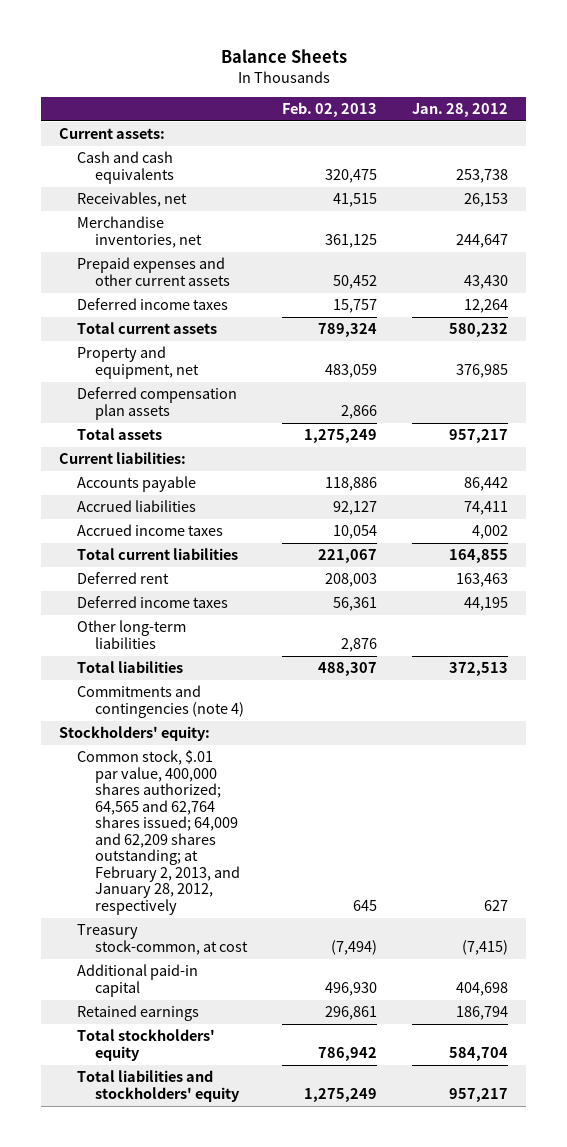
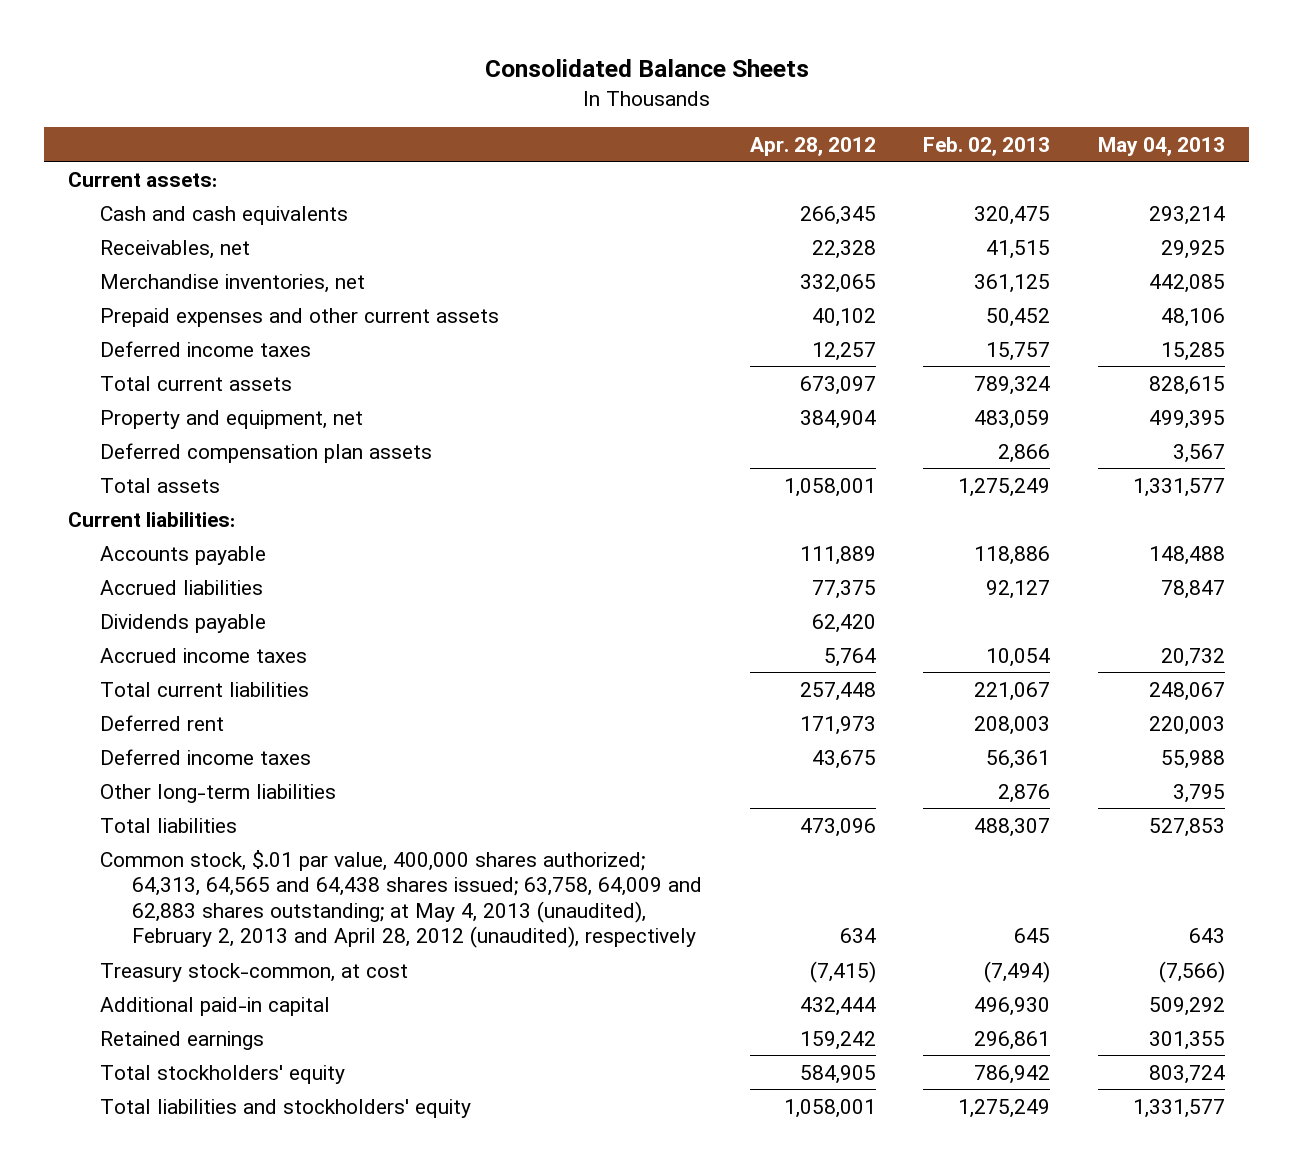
- Balance Sheets
+ Consolidated Balance Sheets
- | Feb. 02, 2013 | Jan. 28, 2012
+ | Apr. 28, 2012 | Feb. 02, 2013 | May 04, 2013
+ Dividends payable | 62,420 | |
- Commitments and contingencies (note 4)
- Stockholders' equity:
- Common stock, $.01 par value, 400,000 shares authorized; 64,565 and 62,764 shares issued; 64,009 and 62,209 shares outstanding; at February 2, 2013, and January 28, 2012, respectively | 645 | 627
+ Common stock, $.01 par value, 400,000 shares authorized; 64,313, 64,565 and 64,438 shares issued; 63,758, 64,009 and 62,883 shares outstanding; at May 4, 2013 (unaudited), February 2, 2013 and April 28, 2012 (unaudited), respectively | 634 | 645 | 643

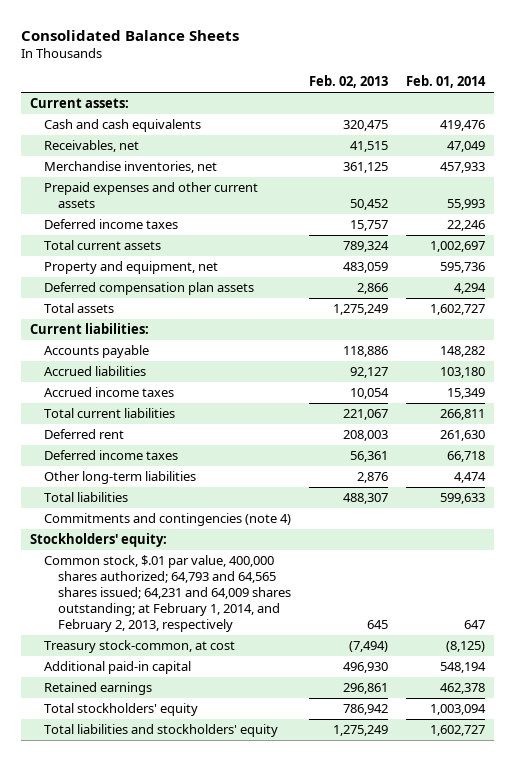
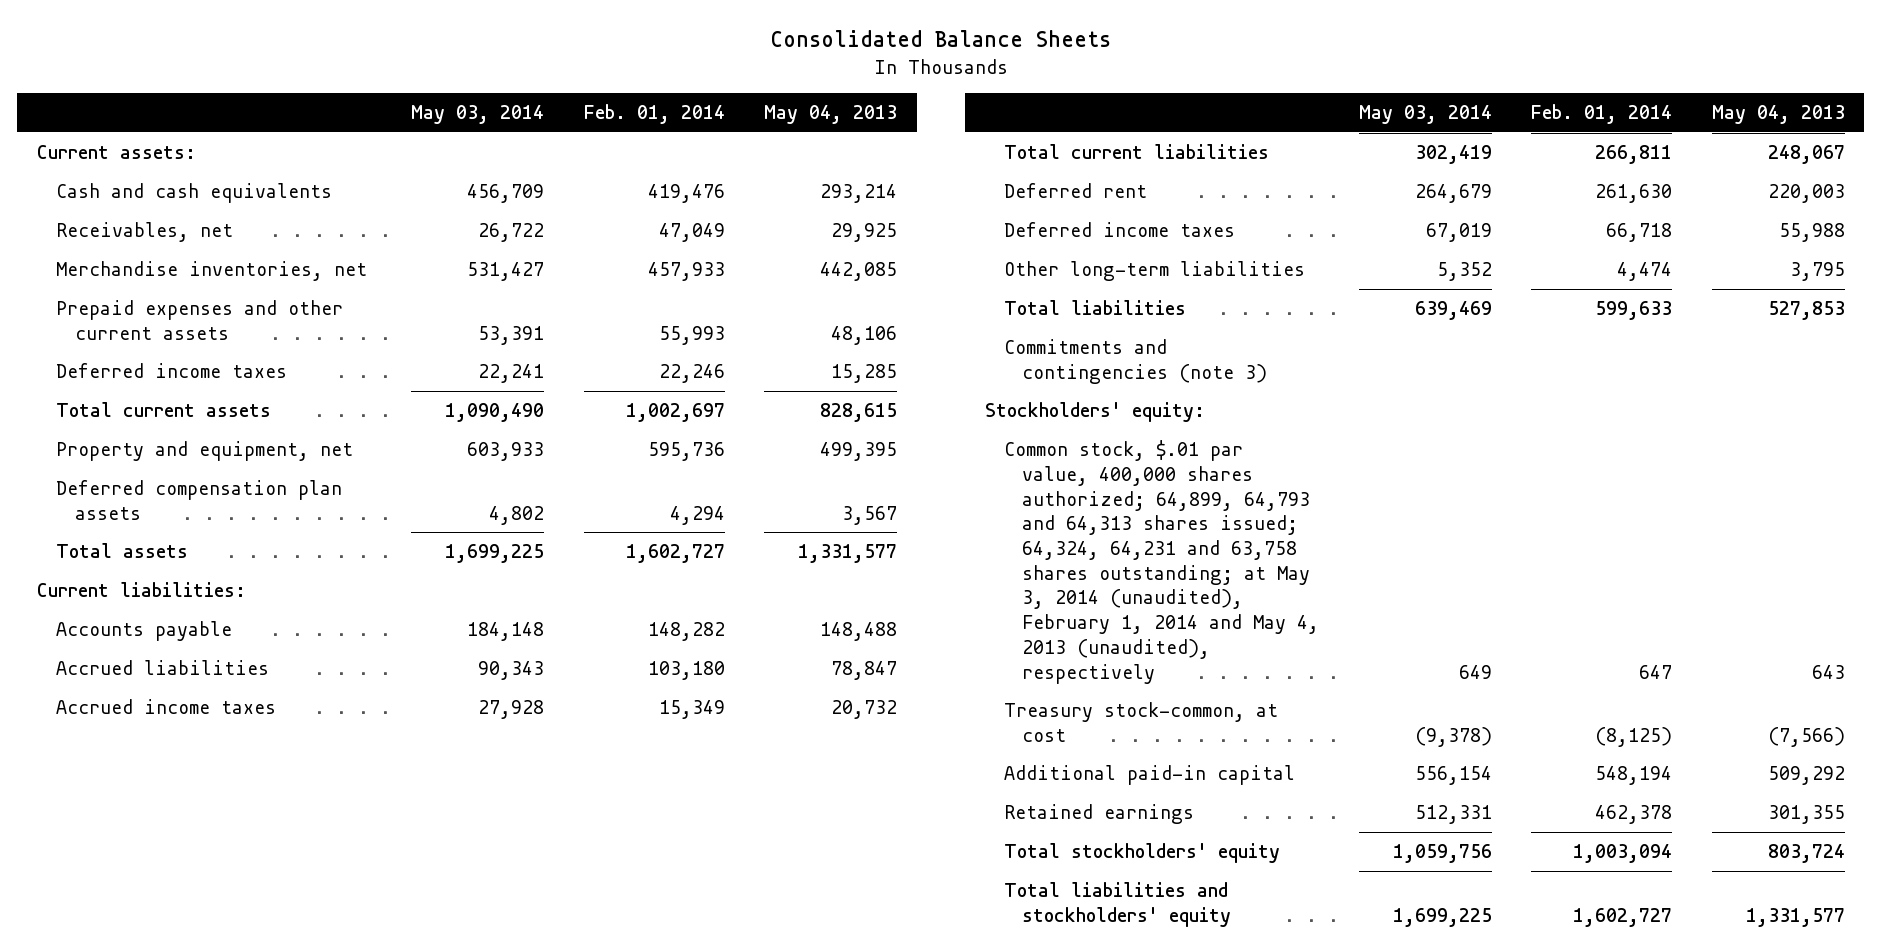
- | Feb. 02, 2013 | Feb. 01, 2014
+ | May 03, 2014 | Feb. 01, 2014 | May 04, 2013
- Commitments and contingencies (note 4)
+ Commitments and contingencies (note 3)
- Common stock, $.01 par value, 400,000 shares authorized; 64,793 and 64,565 shares issued; 64,231 and 64,009 shares outstanding; at February 1, 2014, and February 2, 2013, respectively | 645 | 647
+ Common stock, $.01 par value, 400,000 shares authorized; 64,899, 64,793 and 64,313 shares issued; 64,324, 64,231 and 63,758 shares outstanding; at May 3, 2014 (unaudited), February 1, 2014 and May 4, 2013 (unaudited), respectively | 649 | 647 | 643

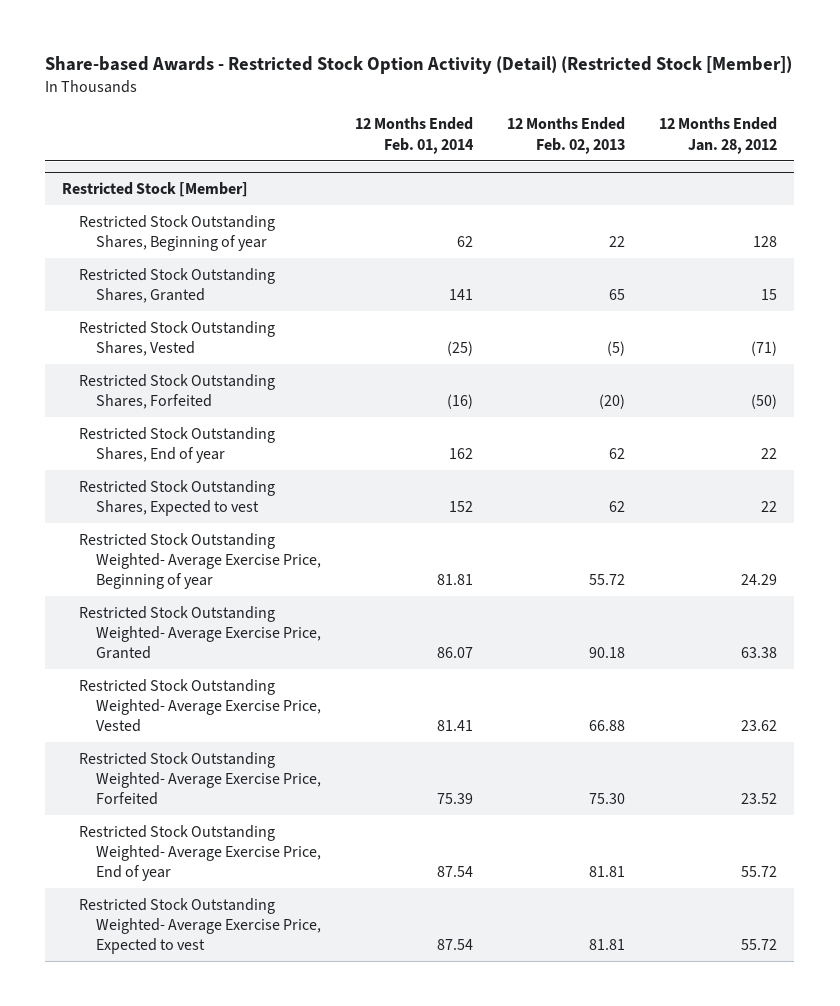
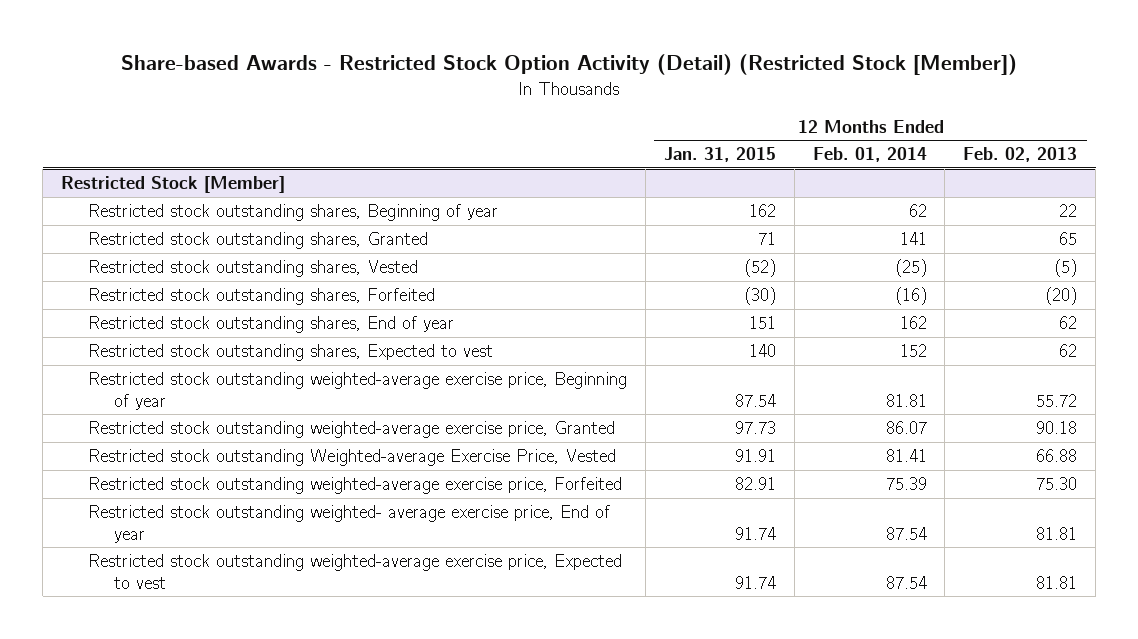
- | 12 Months Ended Feb. 01, 2014 | 12 Months Ended Feb. 02, 2013 | 12 Months Ended Jan. 28, 2012
+ | 12 Months Ended Jan. 31, 2015 | 12 Months Ended Feb. 01, 2014 | 12 Months Ended Feb. 02, 2013
@ Restricted Stock [Member]
- Restricted Stock Outstanding Shares, Beginning of year | 62 | 22 | 128
- Restricted Stock Outstanding Shares, Granted | 141 | 65 | 15
- Restricted Stock Outstanding Shares, Vested | (25) | (5) | (71)
- Restricted Stock Outstanding Shares, Forfeited | (16) | (20) | (50)
- Restricted Stock Outstanding Shares, End of year | 162 | 62 | 22
- Restricted Stock Outstanding Shares, Expected to vest | 152 | 62 | 22
- Restricted Stock Outstanding Weighted- Average Exercise Price, Beginning of year | 81.81 | 55.72 | 24.29
- Restricted Stock Outstanding Weighted- Average Exercise Price, Granted | 86.07 | 90.18 | 63.38
- Restricted Stock Outstanding Weighted- Average Exercise Price, Vested | 81.41 | 66.88 | 23.62
- Restricted Stock Outstanding Weighted- Average Exercise Price, Forfeited | 75.39 | 75.30 | 23.52
- Restricted Stock Outstanding Weighted- Average Exercise Price, End of year | 87.54 | 81.81 | 55.72
- Restricted Stock Outstanding Weighted- Average Exercise Price, Expected to vest | 87.54 | 81.81 | 55.72
+ Restricted stock outstanding shares, Beginning of year | 162 | 62 | 22
+ Restricted stock outstanding shares, Granted | 71 | 141 | 65
+ Restricted stock outstanding shares, Vested | (52) | (25) | (5)
+ Restricted stock outstanding shares, Forfeited | (30) | (16) | (20)
+ Restricted stock outstanding shares, End of year | 151 | 162 | 62
+ Restricted stock outstanding shares, Expected to vest | 140 | 152 | 62
+ Restricted stock outstanding weighted-average exercise price, Beginning of year | 87.54 | 81.81 | 55.72
+ Restricted stock outstanding weighted-average exercise price, Granted | 97.73 | 86.07 | 90.18
+ Restricted stock outstanding Weighted-average Exercise Price, Vested | 91.91 | 81.41 | 66.88
+ Restricted stock outstanding weighted-average exercise price, Forfeited | 82.91 | 75.39 | 75.30
+ Restricted stock outstanding weighted- average exercise price, End of year | 91.74 | 87.54 | 81.81
+ Restricted stock outstanding weighted-average exercise price, Expected to vest | 91.74 | 87.54 | 81.81

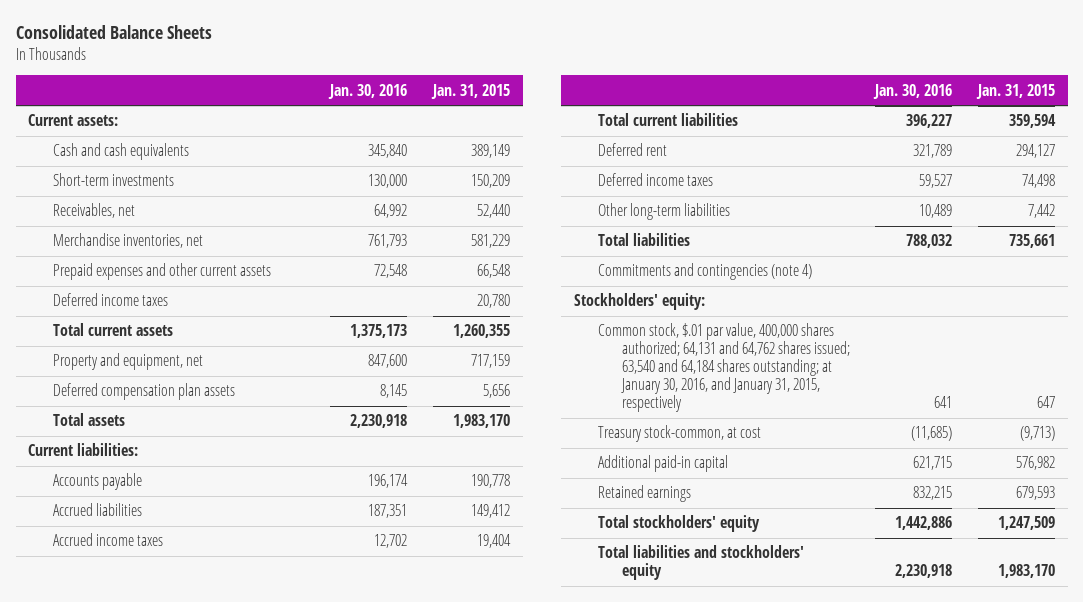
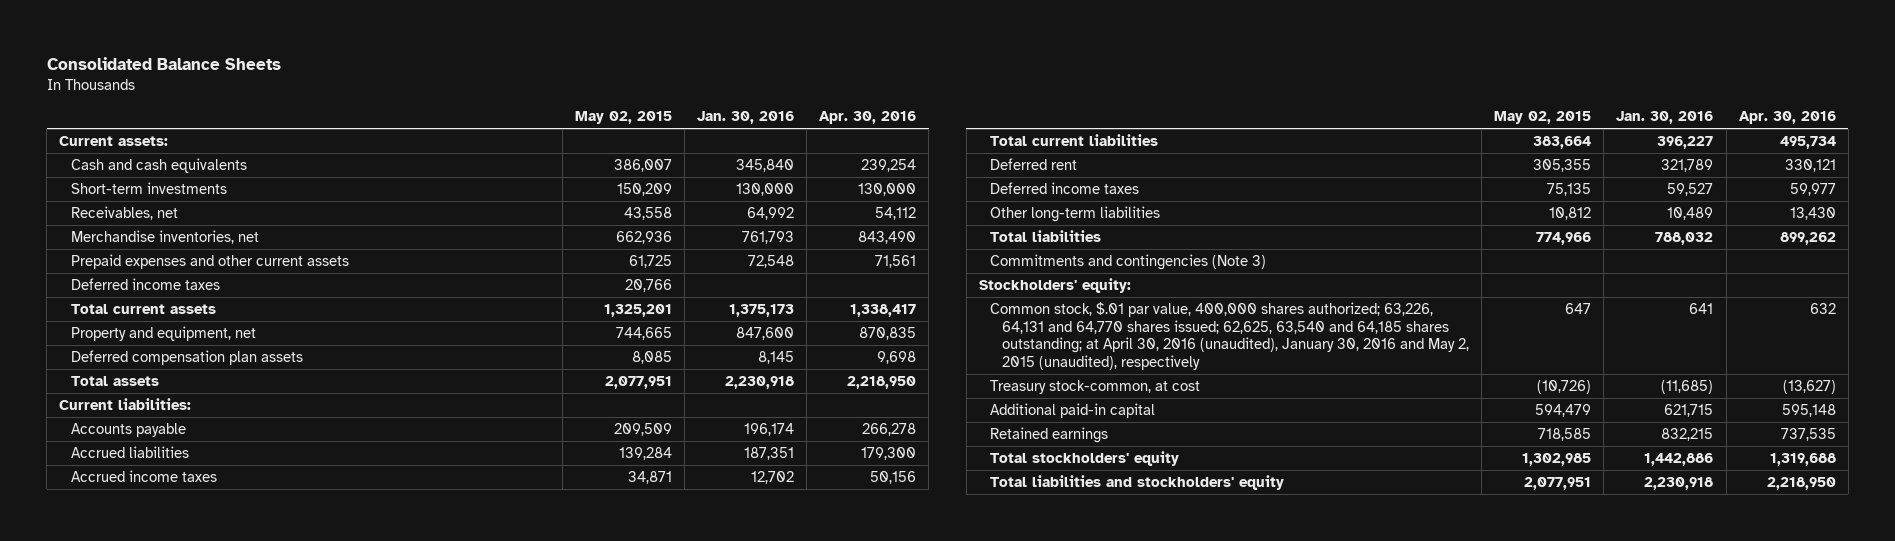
- | Jan. 30, 2016 | Jan. 31, 2015
+ | May 02, 2015 | Jan. 30, 2016 | Apr. 30, 2016
- Commitments and contingencies (note 4)
+ Commitments and contingencies (Note 3)
- Common stock, $.01 par value, 400,000 shares authorized; 64,131 and 64,762 shares issued; 63,540 and 64,184 shares outstanding; at January 30, 2016, and January 31, 2015, respectively | 641 | 647
+ Common stock, $.01 par value, 400,000 shares authorized; 63,226, 64,131 and 64,770 shares issued; 62,625, 63,540 and 64,185 shares outstanding; at April 30, 2016 (unaudited), January 30, 2016 and May 2, 2015 (unaudited), respectively | 647 | 641 | 632

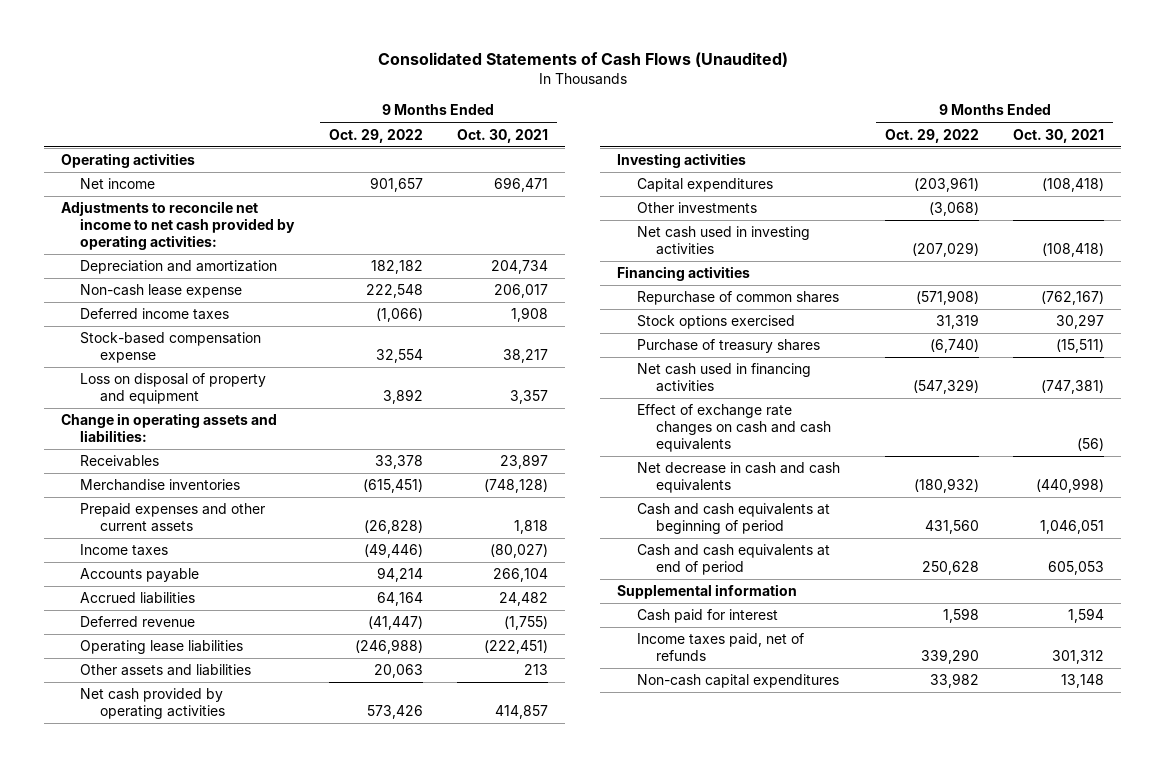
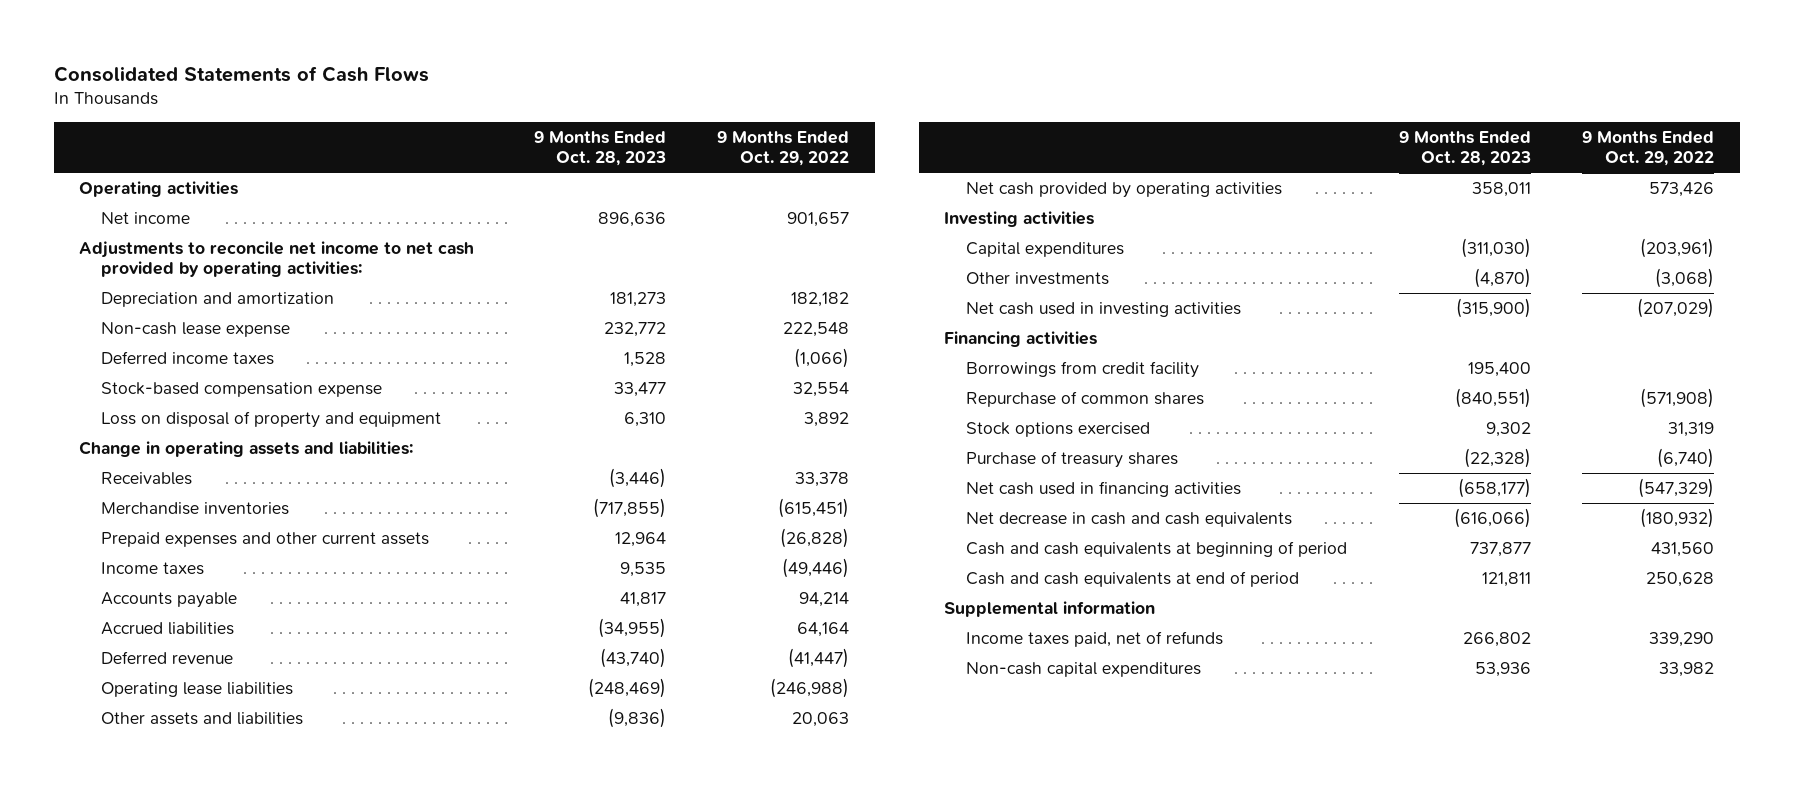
- Consolidated Statements of Cash Flows (Unaudited)
+ Consolidated Statements of Cash Flows
- | 9 Months Ended Oct. 29, 2022 | 9 Months Ended Oct. 30, 2021
+ | 9 Months Ended Oct. 28, 2023 | 9 Months Ended Oct. 29, 2022
+ Borrowings from credit facility | 195,400 |
- Effect of exchange rate changes on cash and cash equivalents | | (56)
- Cash paid for interest | 1,598 | 1,594

